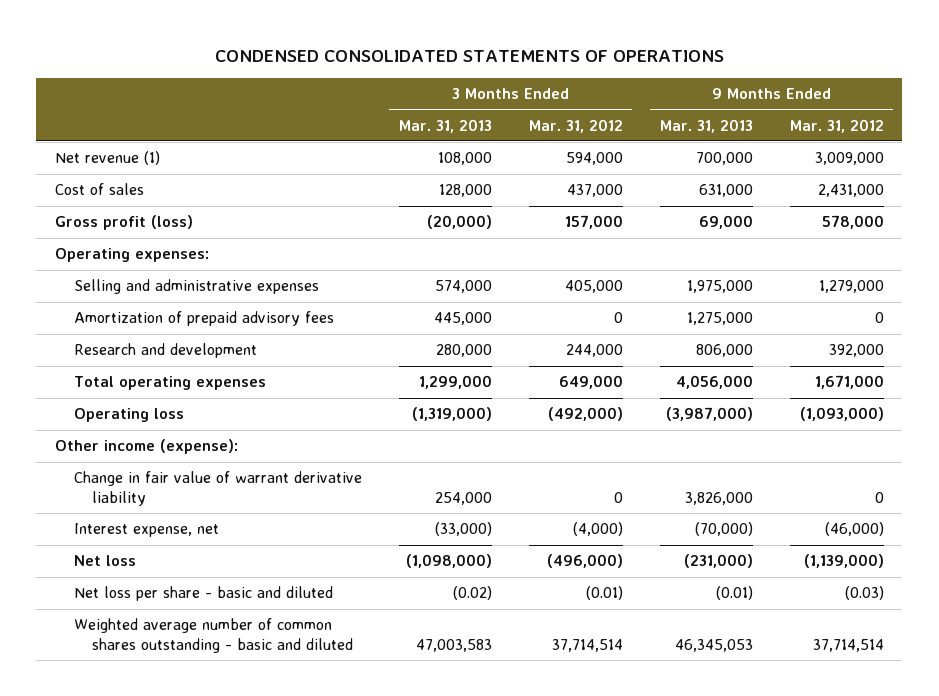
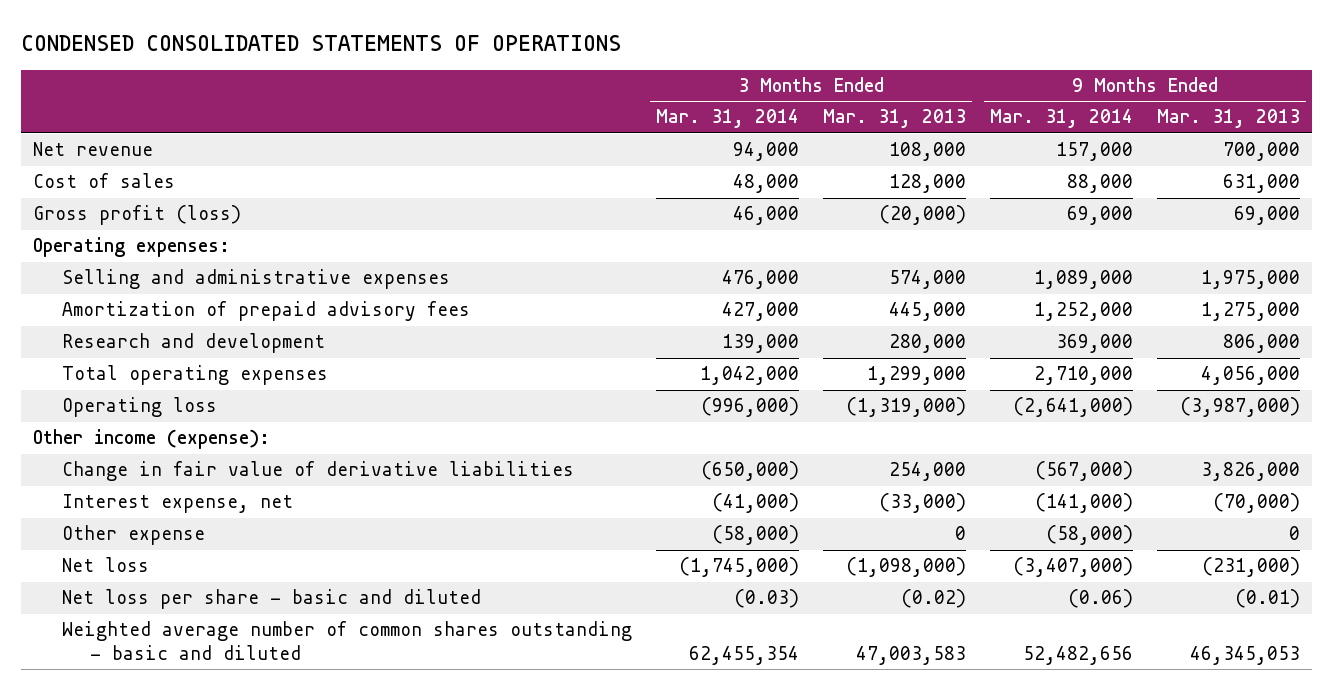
- | 3 Months Ended Mar. 31, 2013 | 3 Months Ended Mar. 31, 2012 | 9 Months Ended Mar. 31, 2013 | 9 Months Ended Mar. 31, 2012
+ | 3 Months Ended Mar. 31, 2014 | 3 Months Ended Mar. 31, 2013 | 9 Months Ended Mar. 31, 2014 | 9 Months Ended Mar. 31, 2013
- Net revenue (1) | 108,000 | 594,000 | 700,000 | 3,009,000
+ Net revenue | 94,000 | 108,000 | 157,000 | 700,000
- Change in fair value of warrant derivative liability | 254,000 | 0 | 3,826,000 | 0
+ Change in fair value of derivative liabilities | (650,000) | 254,000 | (567,000) | 3,826,000
+ Other expense | (58,000) | 0 | (58,000) | 0

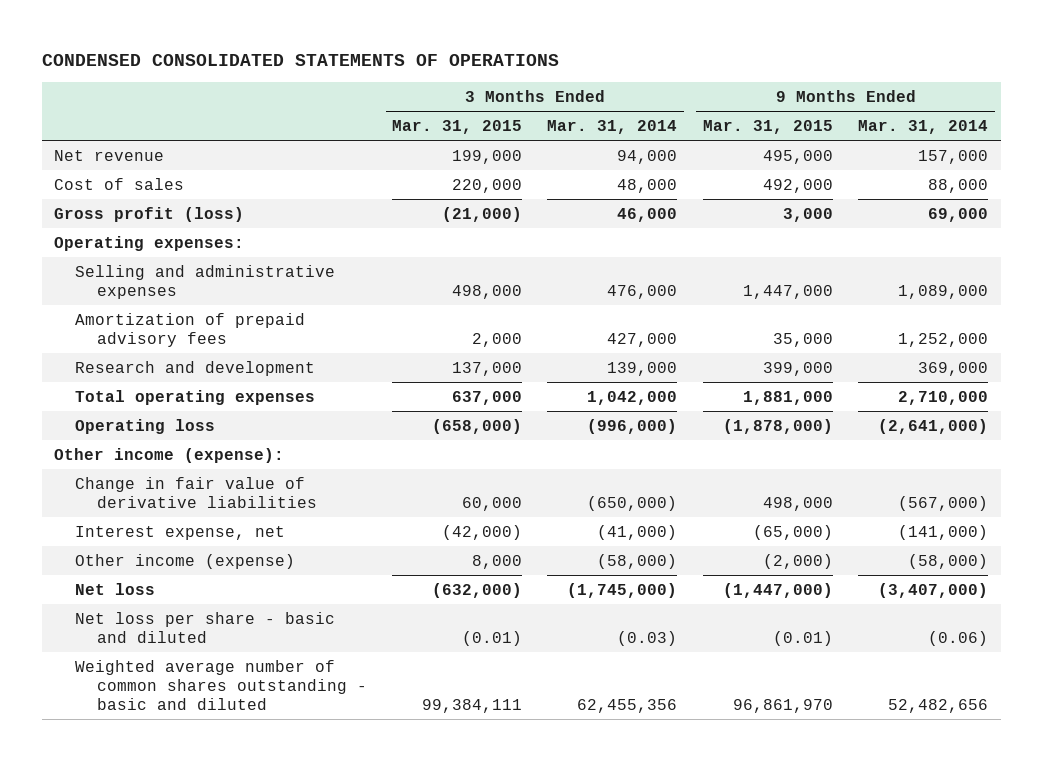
- | 3 Months Ended Mar. 31, 2014 | 3 Months Ended Mar. 31, 2013 | 9 Months Ended Mar. 31, 2014 | 9 Months Ended Mar. 31, 2013
+ | 3 Months Ended Mar. 31, 2015 | 3 Months Ended Mar. 31, 2014 | 9 Months Ended Mar. 31, 2015 | 9 Months Ended Mar. 31, 2014
- Other expense | (58,000) | 0 | (58,000) | 0
+ Other income (expense) | 8,000 | (58,000) | (2,000) | (58,000)
- Weighted average number of common shares outstanding - basic and diluted | 62,455,354 | 47,003,583 | 52,482,656 | 46,345,053
+ Weighted average number of common shares outstanding - basic and diluted | 99,384,111 | 62,455,356 | 96,861,970 | 52,482,656

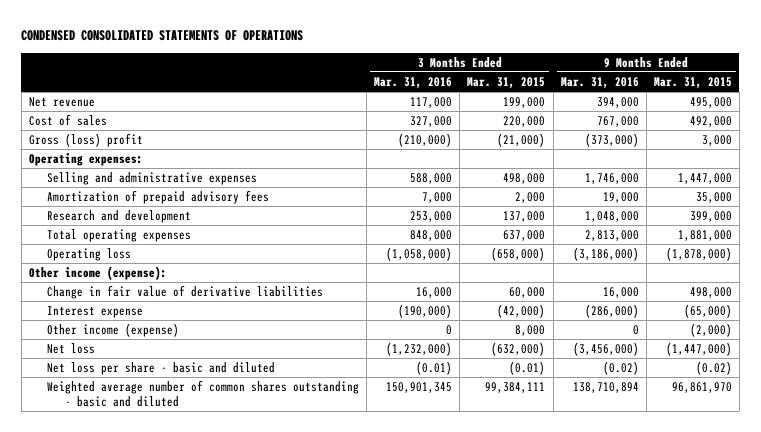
- | 3 Months Ended Mar. 31, 2015 | 3 Months Ended Mar. 31, 2014 | 9 Months Ended Mar. 31, 2015 | 9 Months Ended Mar. 31, 2014
+ | 3 Months Ended Mar. 31, 2016 | 3 Months Ended Mar. 31, 2015 | 9 Months Ended Mar. 31, 2016 | 9 Months Ended Mar. 31, 2015
- Gross profit (loss) | (21,000) | 46,000 | 3,000 | 69,000
+ Gross (loss) profit | (210,000) | (21,000) | (373,000) | 3,000
- Interest expense, net | (42,000) | (41,000) | (65,000) | (141,000)
+ Interest expense | (190,000) | (42,000) | (286,000) | (65,000)
- Net loss per share - basic and diluted | (0.01) | (0.03) | (0.01) | (0.06)
+ Net loss per share - basic and diluted | (0.01) | (0.01) | (0.02) | (0.02)

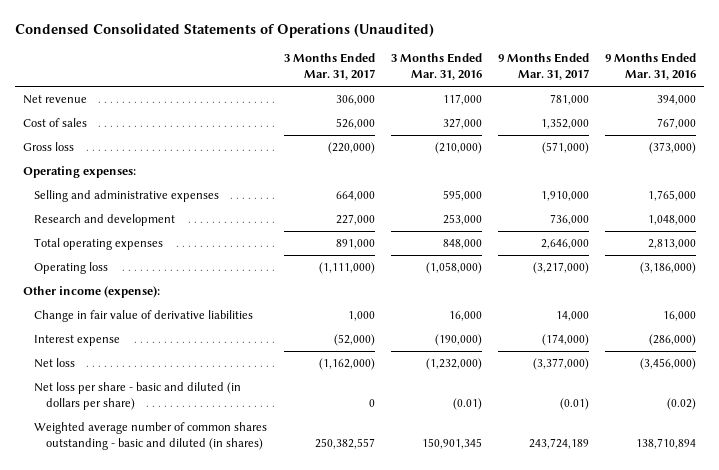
- CONDENSED CONSOLIDATED STATEMENTS OF OPERATIONS
+ Condensed Consolidated Statements of Operations (Unaudited)
- | 3 Months Ended Mar. 31, 2016 | 3 Months Ended Mar. 31, 2015 | 9 Months Ended Mar. 31, 2016 | 9 Months Ended Mar. 31, 2015
+ | 3 Months Ended Mar. 31, 2017 | 3 Months Ended Mar. 31, 2016 | 9 Months Ended Mar. 31, 2017 | 9 Months Ended Mar. 31, 2016
- Gross (loss) profit | (210,000) | (21,000) | (373,000) | 3,000
+ Gross loss | (220,000) | (210,000) | (571,000) | (373,000)
- Selling and administrative expenses | 588,000 | 498,000 | 1,746,000 | 1,447,000
- Amortization of prepaid advisory fees | 7,000 | 2,000 | 19,000 | 35,000
+ Selling and administrative expenses | 664,000 | 595,000 | 1,910,000 | 1,765,000
- Other income (expense) | 0 | 8,000 | 0 | (2,000)
- Net loss per share - basic and diluted | (0.01) | (0.01) | (0.02) | (0.02)
- Weighted average number of common shares outstanding - basic and diluted | 150,901,345 | 99,384,111 | 138,710,894 | 96,861,970
+ Net loss per share - basic and diluted (in dollars per share) | 0 | (0.01) | (0.01) | (0.02)
+ Weighted average number of common shares outstanding - basic and diluted (in shares) | 250,382,557 | 150,901,345 | 243,724,189 | 138,710,894

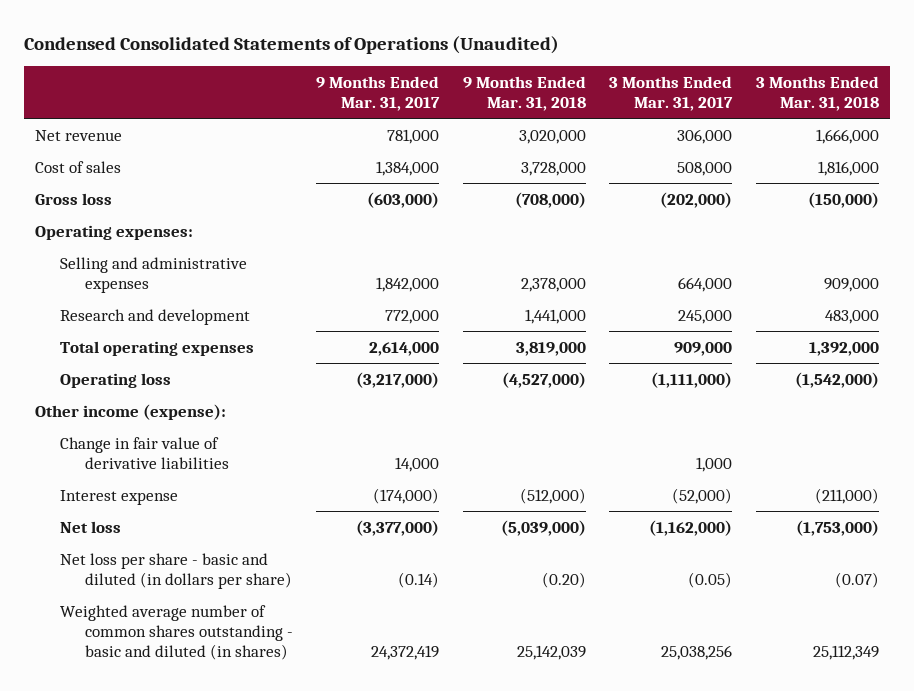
- | 3 Months Ended Mar. 31, 2017 | 3 Months Ended Mar. 31, 2016 | 9 Months Ended Mar. 31, 2017 | 9 Months Ended Mar. 31, 2016
+ | 9 Months Ended Mar. 31, 2017 | 9 Months Ended Mar. 31, 2018 | 3 Months Ended Mar. 31, 2017 | 3 Months Ended Mar. 31, 2018
- Cost of sales | 526,000 | 327,000 | 1,352,000 | 767,000
- Gross loss | (220,000) | (210,000) | (571,000) | (373,000)
+ Cost of sales | 1,384,000 | 3,728,000 | 508,000 | 1,816,000
+ Gross loss | (603,000) | (708,000) | (202,000) | (150,000)
- Selling and administrative expenses | 664,000 | 595,000 | 1,910,000 | 1,765,000
- Research and development | 227,000 | 253,000 | 736,000 | 1,048,000
- Total operating expenses | 891,000 | 848,000 | 2,646,000 | 2,813,000
+ Selling and administrative expenses | 1,842,000 | 2,378,000 | 664,000 | 909,000
+ Research and development | 772,000 | 1,441,000 | 245,000 | 483,000
+ Total operating expenses | 2,614,000 | 3,819,000 | 909,000 | 1,392,000
- Net loss per share - basic and diluted (in dollars per share) | 0 | (0.01) | (0.01) | (0.02)
- Weighted average number of common shares outstanding - basic and diluted (in shares) | 250,382,557 | 150,901,345 | 243,724,189 | 138,710,894
+ Net loss per share - basic and diluted (in dollars per share) | (0.14) | (0.20) | (0.05) | (0.07)
+ Weighted average number of common shares outstanding - basic and diluted (in shares) | 24,372,419 | 25,142,039 | 25,038,256 | 25,112,349

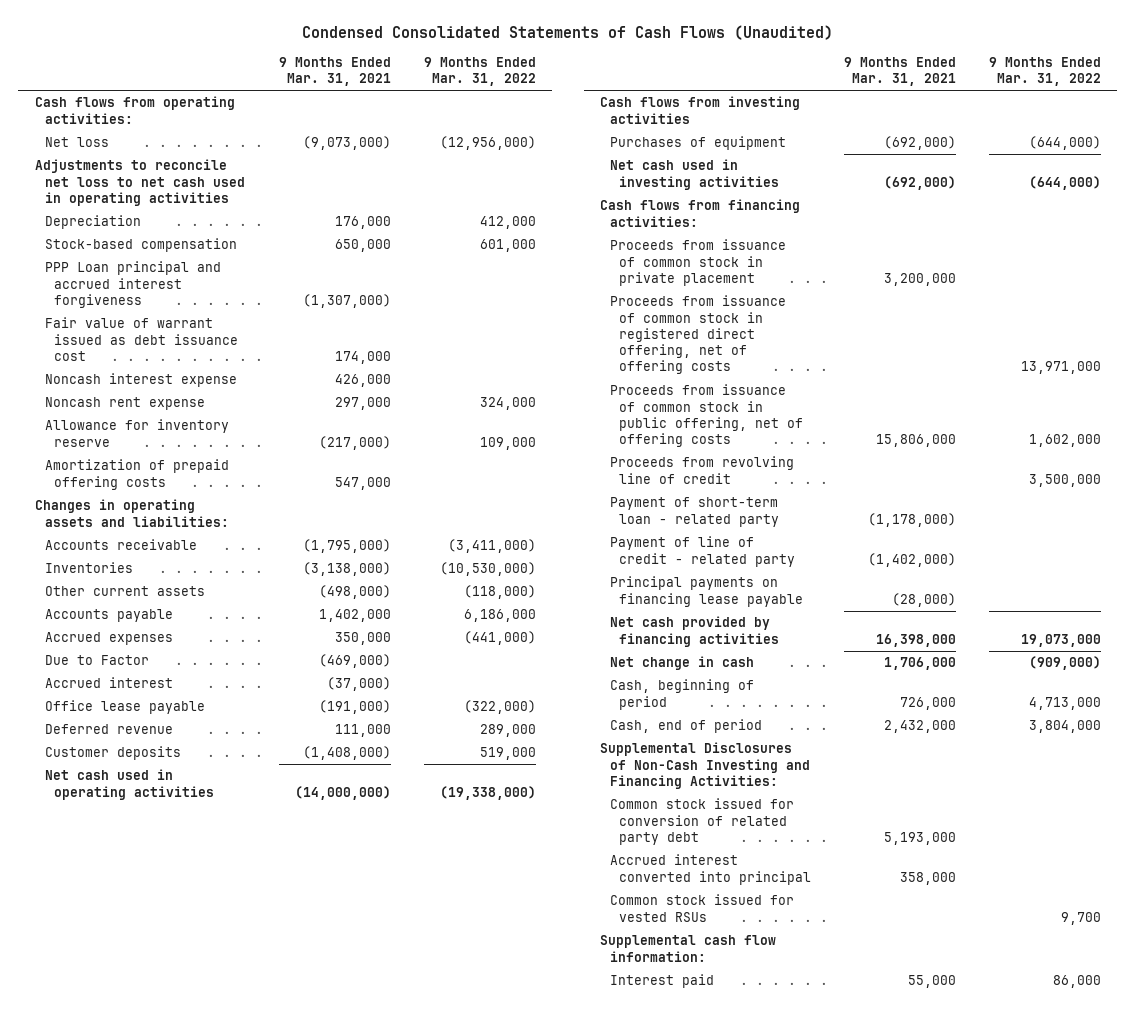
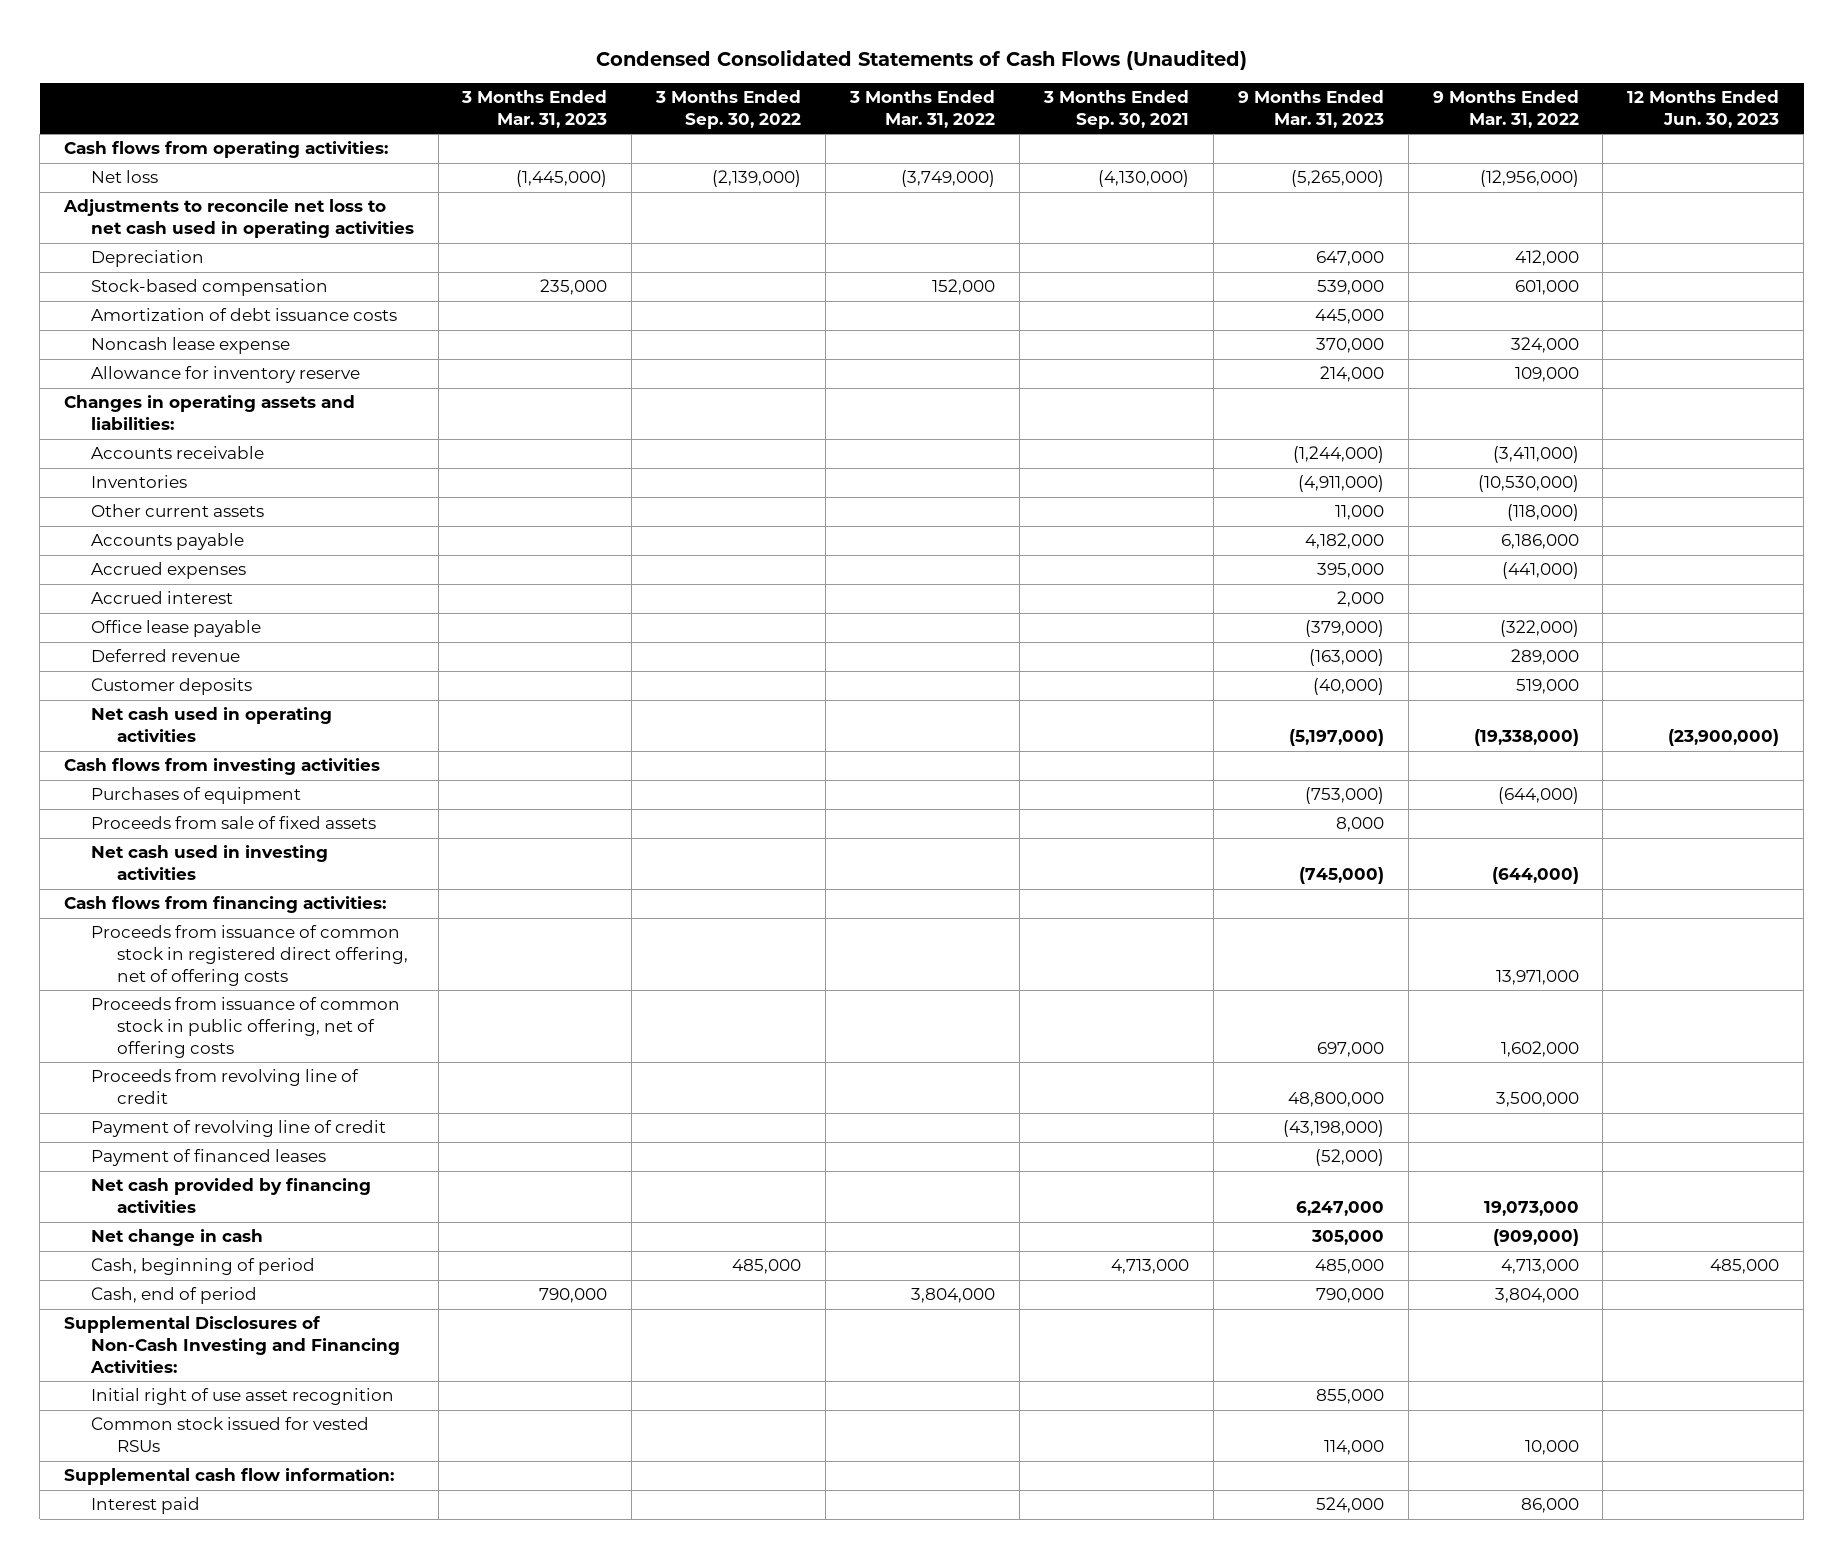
- | 9 Months Ended Mar. 31, 2021 | 9 Months Ended Mar. 31, 2022
+ | 3 Months Ended Mar. 31, 2023 | 3 Months Ended Sep. 30, 2022 | 3 Months Ended Mar. 31, 2022 | 3 Months Ended Sep. 30, 2021 | 9 Months Ended Mar. 31, 2023 | 9 Months Ended Mar. 31, 2022 | 12 Months Ended Jun. 30, 2023
- PPP Loan principal and accrued interest forgiveness | (1,307,000) |
- Fair value of warrant issued as debt issuance cost | 174,000 |
- Noncash interest expense | 426,000 |
- Noncash rent expense | 297,000 | 324,000
+ Amortization of debt issuance costs | | | | | 445,000 | |
+ Noncash lease expense | | | | | 370,000 | 324,000 |
- Amortization of prepaid offering costs | 547,000 |
- Due to Factor | (469,000) |
+ Proceeds from sale of fixed assets | | | | | 8,000 | |
- Proceeds from issuance of common stock in private placement | 3,200,000 |
- Payment of short-term loan - related party | (1,178,000) |
- Payment of line of credit - related party | (1,402,000) |
- Principal payments on financing lease payable | (28,000) |
+ Payment of revolving line of credit | | | | | (43,198,000) | |
+ Payment of financed leases | | | | | (52,000) | |
- Common stock issued for conversion of related party debt | 5,193,000 |
- Accrued interest converted into principal | 358,000 |
- Common stock issued for vested RSUs | | 9,700
+ Initial right of use asset recognition | | | | | 855,000 | |
+ Common stock issued for vested RSUs | | | | | 114,000 | 10,000 |

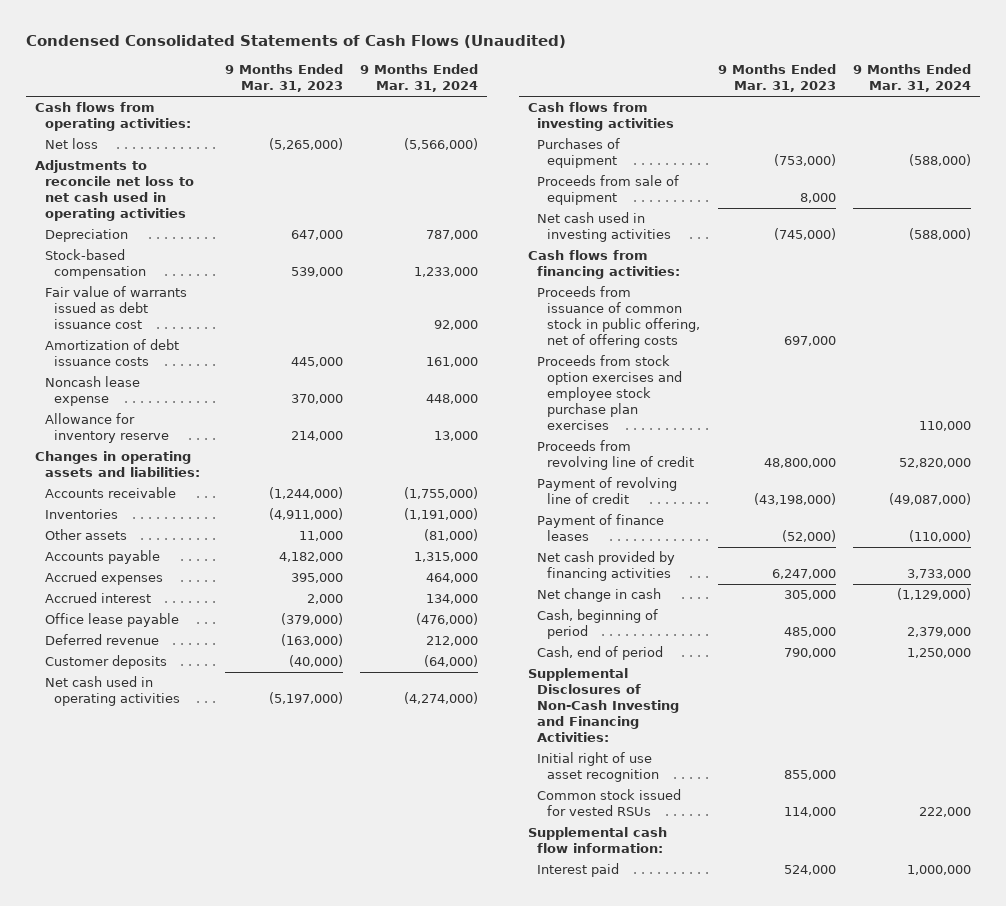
- | 3 Months Ended Mar. 31, 2023 | 3 Months Ended Sep. 30, 2022 | 3 Months Ended Mar. 31, 2022 | 3 Months Ended Sep. 30, 2021 | 9 Months Ended Mar. 31, 2023 | 9 Months Ended Mar. 31, 2022 | 12 Months Ended Jun. 30, 2023
+ | 9 Months Ended Mar. 31, 2023 | 9 Months Ended Mar. 31, 2024
+ Fair value of warrants issued as debt issuance cost | | 92,000
- Other current assets | | | | | 11,000 | (118,000) |
+ Other assets | 11,000 | (81,000)
- Proceeds from sale of fixed assets | | | | | 8,000 | |
+ Proceeds from sale of equipment | 8,000 |
- Proceeds from issuance of common stock in registered direct offering, net of offering costs | | | | | | 13,971,000 |
+ Proceeds from stock option exercises and employee stock purchase plan exercises | | 110,000
- Payment of financed leases | | | | | (52,000) | |
+ Payment of finance leases | (52,000) | (110,000)

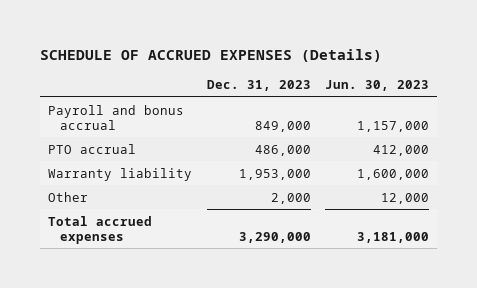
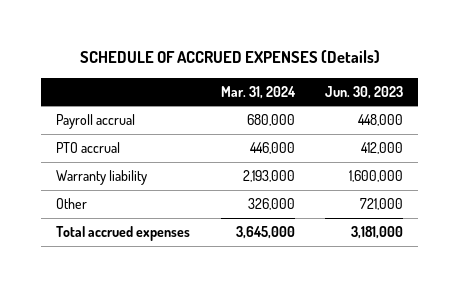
- | Dec. 31, 2023 | Jun. 30, 2023
+ | Mar. 31, 2024 | Jun. 30, 2023
- Payroll and bonus accrual | 849,000 | 1,157,000
+ Payroll accrual | 680,000 | 448,000
- Other | 2,000 | 12,000
+ Other | 326,000 | 721,000

